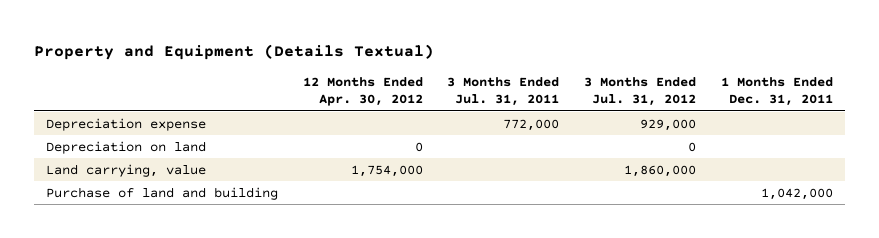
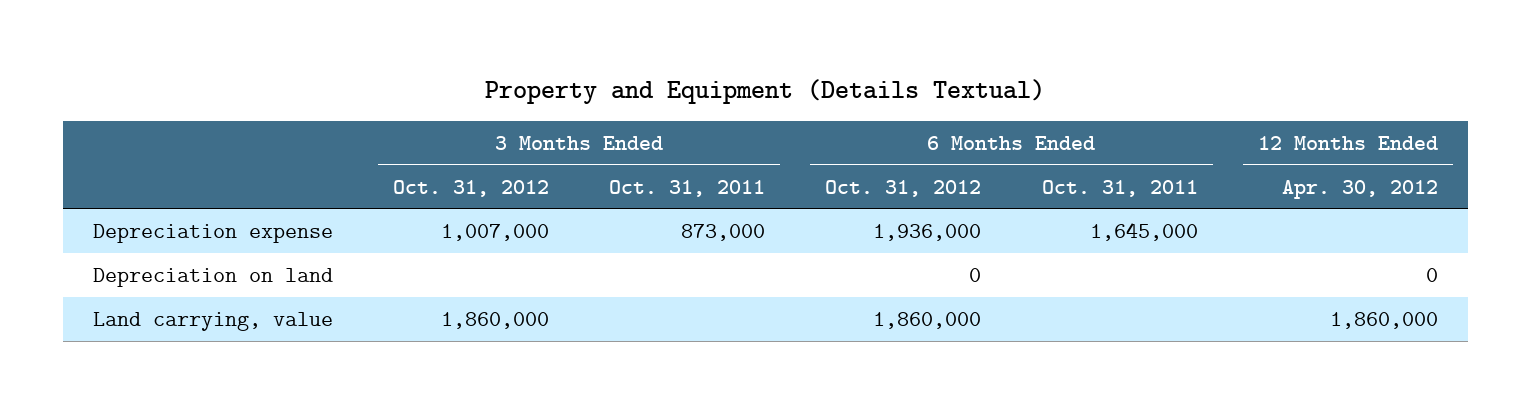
- | 12 Months Ended Apr. 30, 2012 | 3 Months Ended Jul. 31, 2011 | 3 Months Ended Jul. 31, 2012 | 1 Months Ended Dec. 31, 2011
+ | 3 Months Ended Oct. 31, 2012 | 3 Months Ended Oct. 31, 2011 | 6 Months Ended Oct. 31, 2012 | 6 Months Ended Oct. 31, 2011 | 12 Months Ended Apr. 30, 2012
- Land carrying, value | 1,754,000 | | 1,860,000 |
- Purchase of land and building | | | | 1,042,000
+ Land carrying, value | 1,860,000 | | 1,860,000 | | 1,860,000

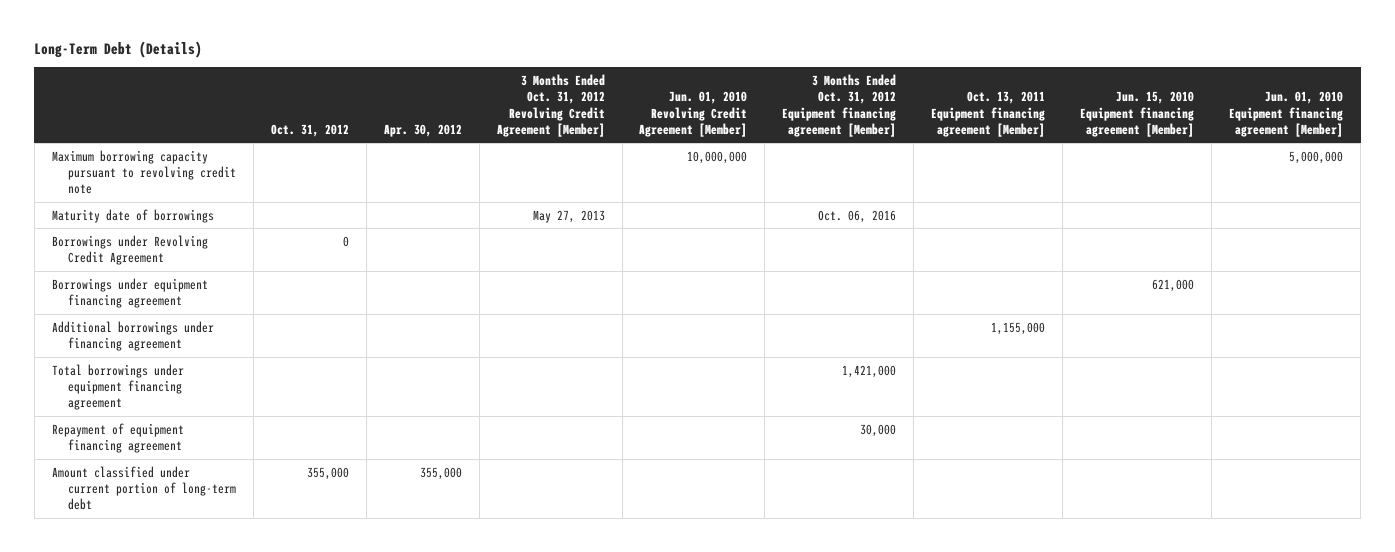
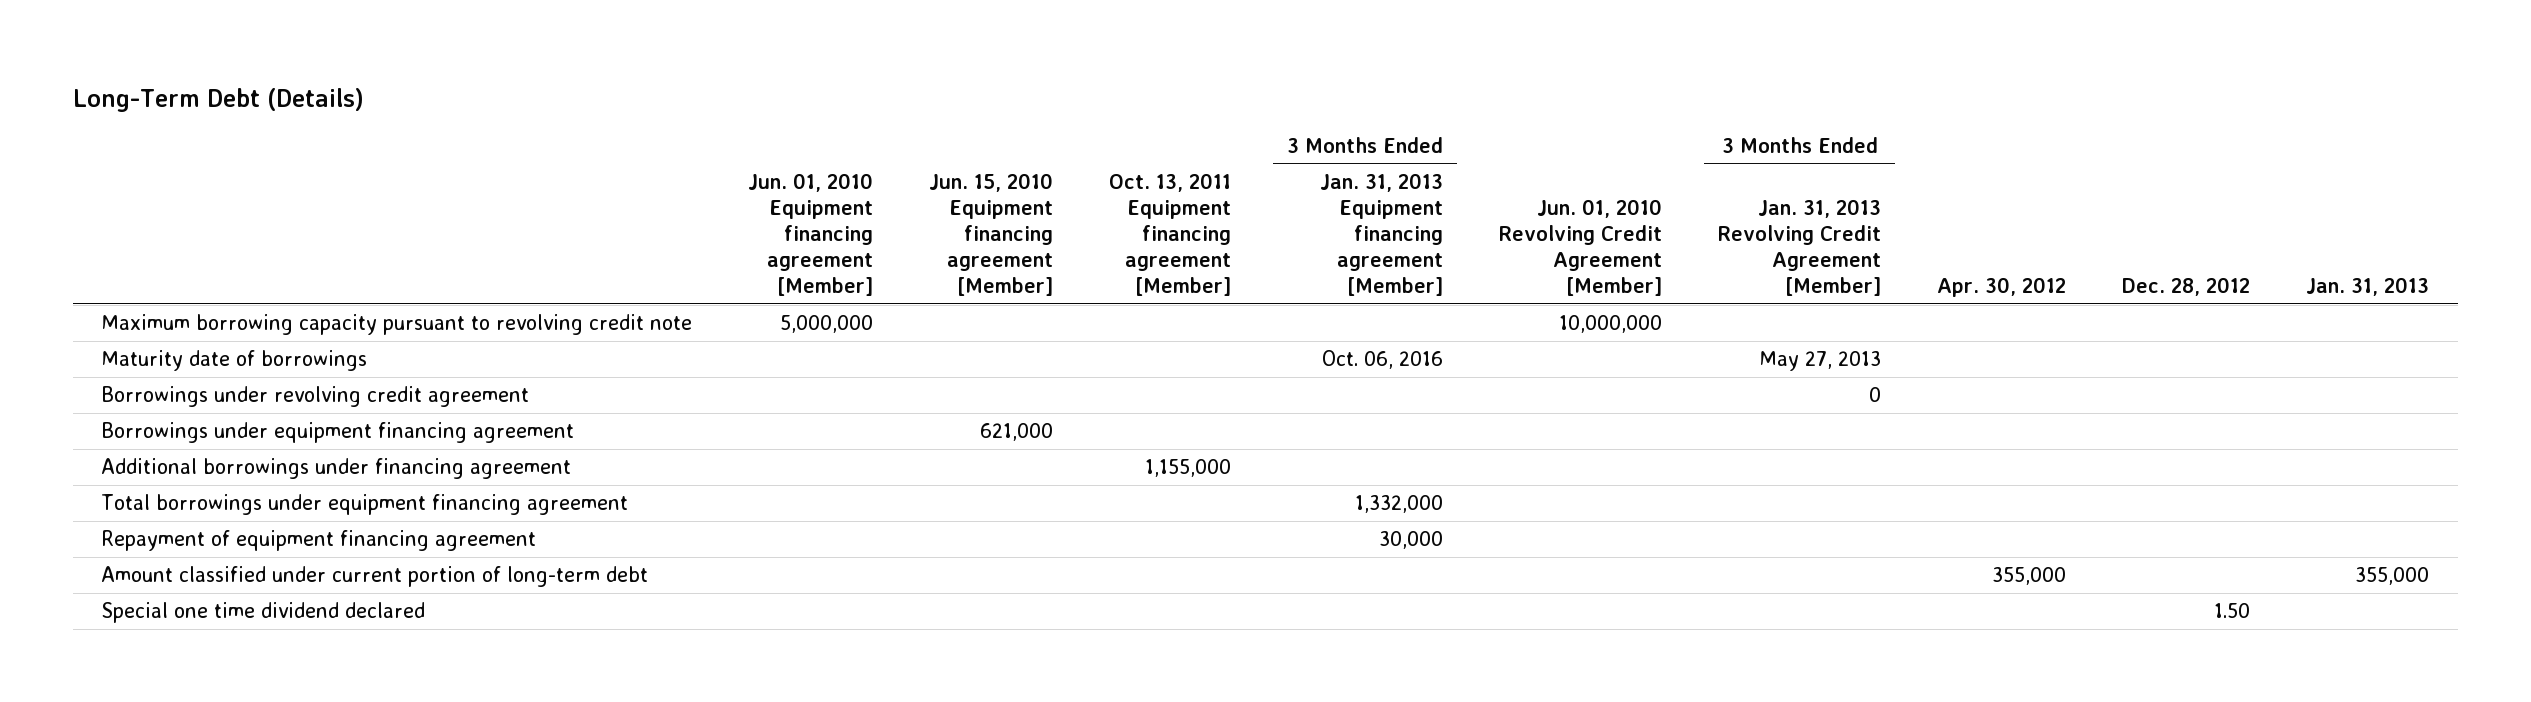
- | Oct. 31, 2012 | Apr. 30, 2012 | 3 Months Ended Oct. 31, 2012 Revolving Credit Agreement [Member] | Jun. 01, 2010 Revolving Credit Agreement [Member] | 3 Months Ended Oct. 31, 2012 Equipment financing agreement [Member] | Oct. 13, 2011 Equipment financing agreement [Member] | Jun. 15, 2010 Equipment financing agreement [Member] | Jun. 01, 2010 Equipment financing agreement [Member]
+ | Jun. 01, 2010 Equipment financing agreement [Member] | Jun. 15, 2010 Equipment financing agreement [Member] | Oct. 13, 2011 Equipment financing agreement [Member] | 3 Months Ended Jan. 31, 2013 Equipment financing agreement [Member] | Jun. 01, 2010 Revolving Credit Agreement [Member] | 3 Months Ended Jan. 31, 2013 Revolving Credit Agreement [Member] | Apr. 30, 2012 | Dec. 28, 2012 | Jan. 31, 2013
- Borrowings under Revolving Credit Agreement | 0 | | | | | | |
+ Borrowings under revolving credit agreement | | | | | | 0 | | |
+ Special one time dividend declared | | | | | | | | 1.50 |

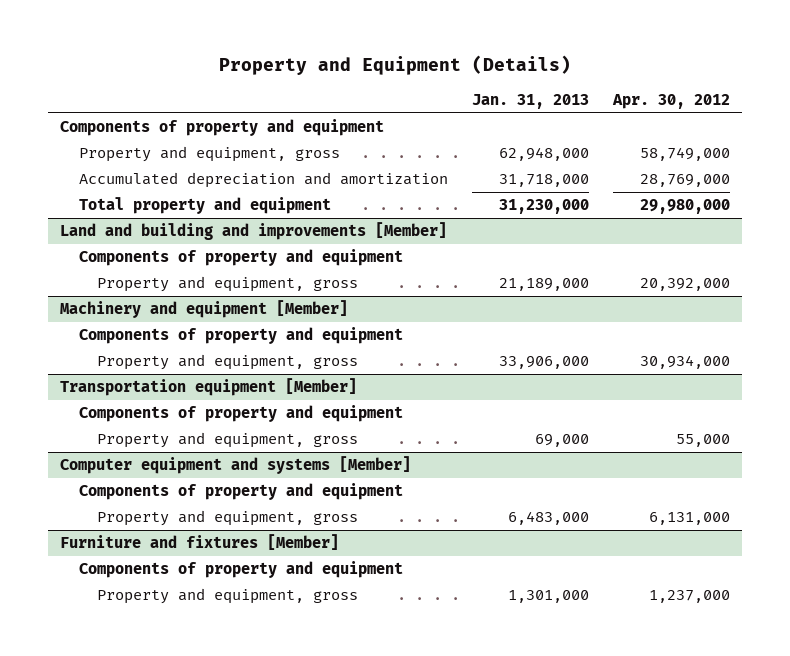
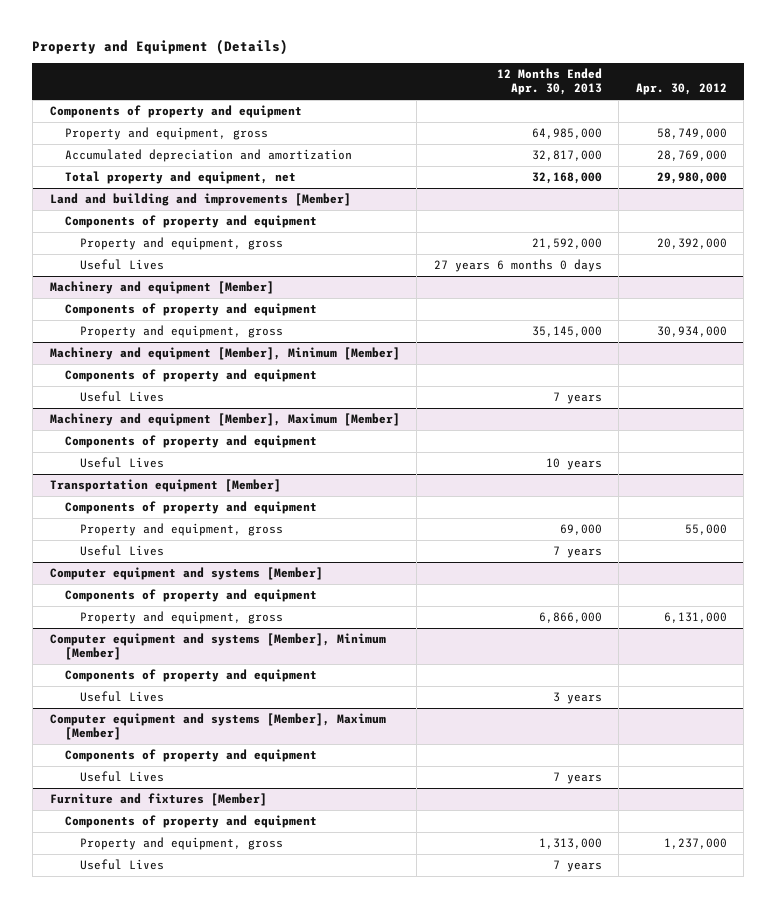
- | Jan. 31, 2013 | Apr. 30, 2012
+ | 12 Months Ended Apr. 30, 2013 | Apr. 30, 2012
- Total property and equipment | 31,230,000 | 29,980,000
+ Total property and equipment, net | 32,168,000 | 29,980,000
@ Land and building and improvements [Member]
+ Useful Lives | 27 years 6 months 0 days |
+ Machinery and equipment [Member], Minimum [Member]
+ Components of property and equipment
+ Useful Lives | 7 years |
+ Machinery and equipment [Member], Maximum [Member]
+ Components of property and equipment
+ Useful Lives | 10 years |
@ Transportation equipment [Member]
+ Useful Lives | 7 years |
+ Computer equipment and systems [Member], Minimum [Member]
+ Components of property and equipment
+ Useful Lives | 3 years |
+ Computer equipment and systems [Member], Maximum [Member]
+ Components of property and equipment
+ Useful Lives | 7 years |
@ Furniture and fixtures [Member]
+ Useful Lives | 7 years |

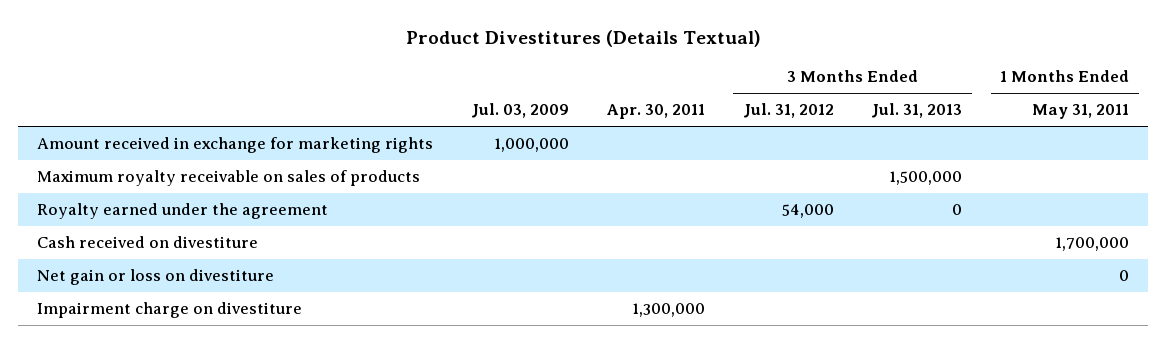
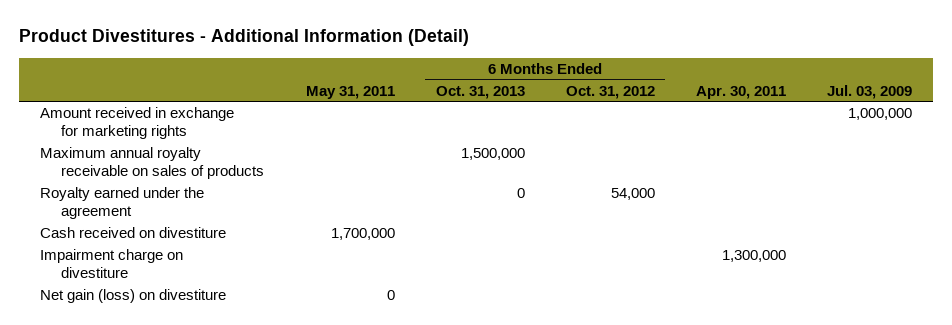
- Product Divestitures (Details Textual)
+ Product Divestitures - Additional Information (Detail)
- | Jul. 03, 2009 | Apr. 30, 2011 | 3 Months Ended Jul. 31, 2012 | 3 Months Ended Jul. 31, 2013 | 1 Months Ended May 31, 2011
+ | May 31, 2011 | 6 Months Ended Oct. 31, 2013 | 6 Months Ended Oct. 31, 2012 | Apr. 30, 2011 | Jul. 03, 2009
- Maximum royalty receivable on sales of products | | | | 1,500,000 |
+ Maximum annual royalty receivable on sales of products | | 1,500,000 | | |
- Net gain or loss on divestiture | | | | | 0
+ Net gain (loss) on divestiture | 0 | | | |

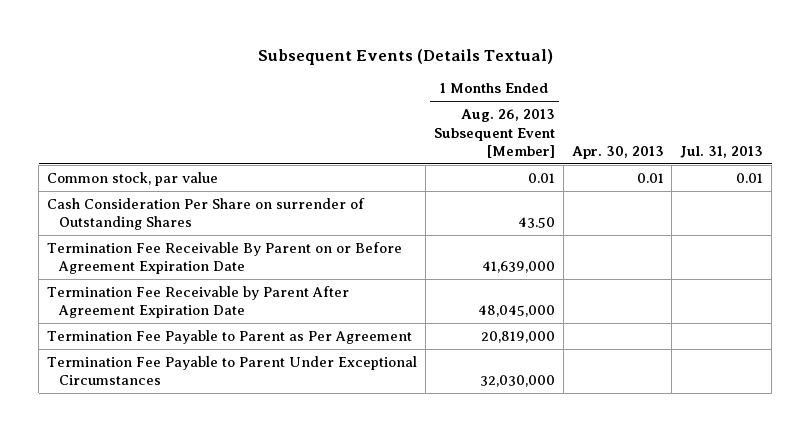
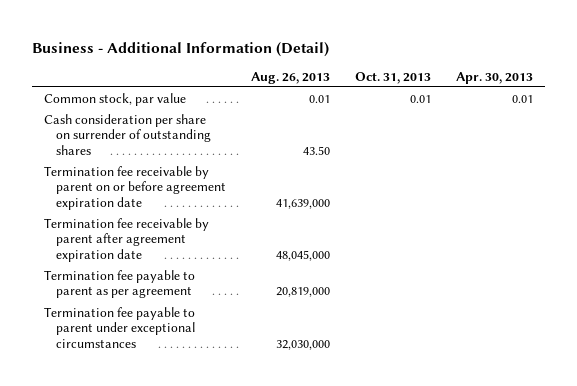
- Subsequent Events (Details Textual)
+ Business - Additional Information (Detail)
- | 1 Months Ended Aug. 26, 2013 Subsequent Event [Member] | Apr. 30, 2013 | Jul. 31, 2013
+ | Aug. 26, 2013 | Oct. 31, 2013 | Apr. 30, 2013
- Cash Consideration Per Share on surrender of Outstanding Shares | 43.50 | |
- Termination Fee Receivable By Parent on or Before Agreement Expiration Date | 41,639,000 | |
- Termination Fee Receivable by Parent After Agreement Expiration Date | 48,045,000 | |
- Termination Fee Payable to Parent as Per Agreement | 20,819,000 | |
- Termination Fee Payable to Parent Under Exceptional Circumstances | 32,030,000 | |
+ Cash consideration per share on surrender of outstanding shares | 43.50 | |
+ Termination fee receivable by parent on or before agreement expiration date | 41,639,000 | |
+ Termination fee receivable by parent after agreement expiration date | 48,045,000 | |
+ Termination fee payable to parent as per agreement | 20,819,000 | |
+ Termination fee payable to parent under exceptional circumstances | 32,030,000 | |

